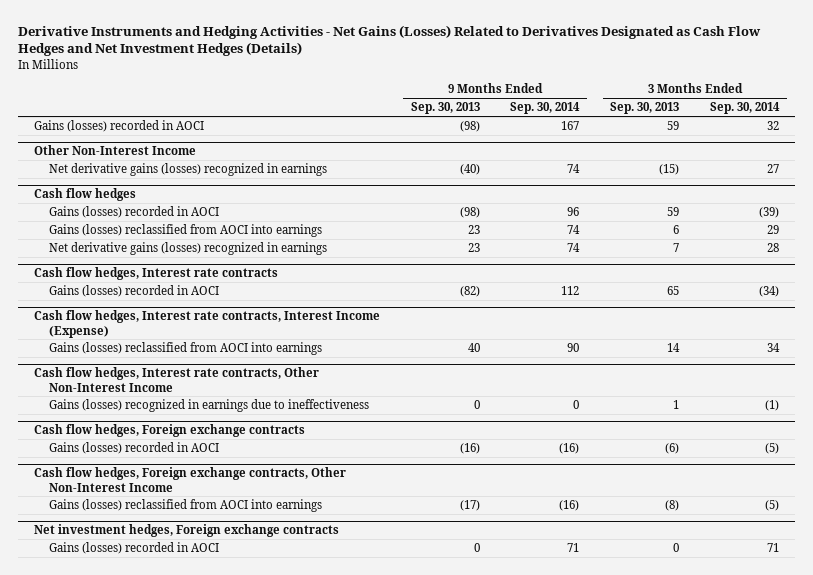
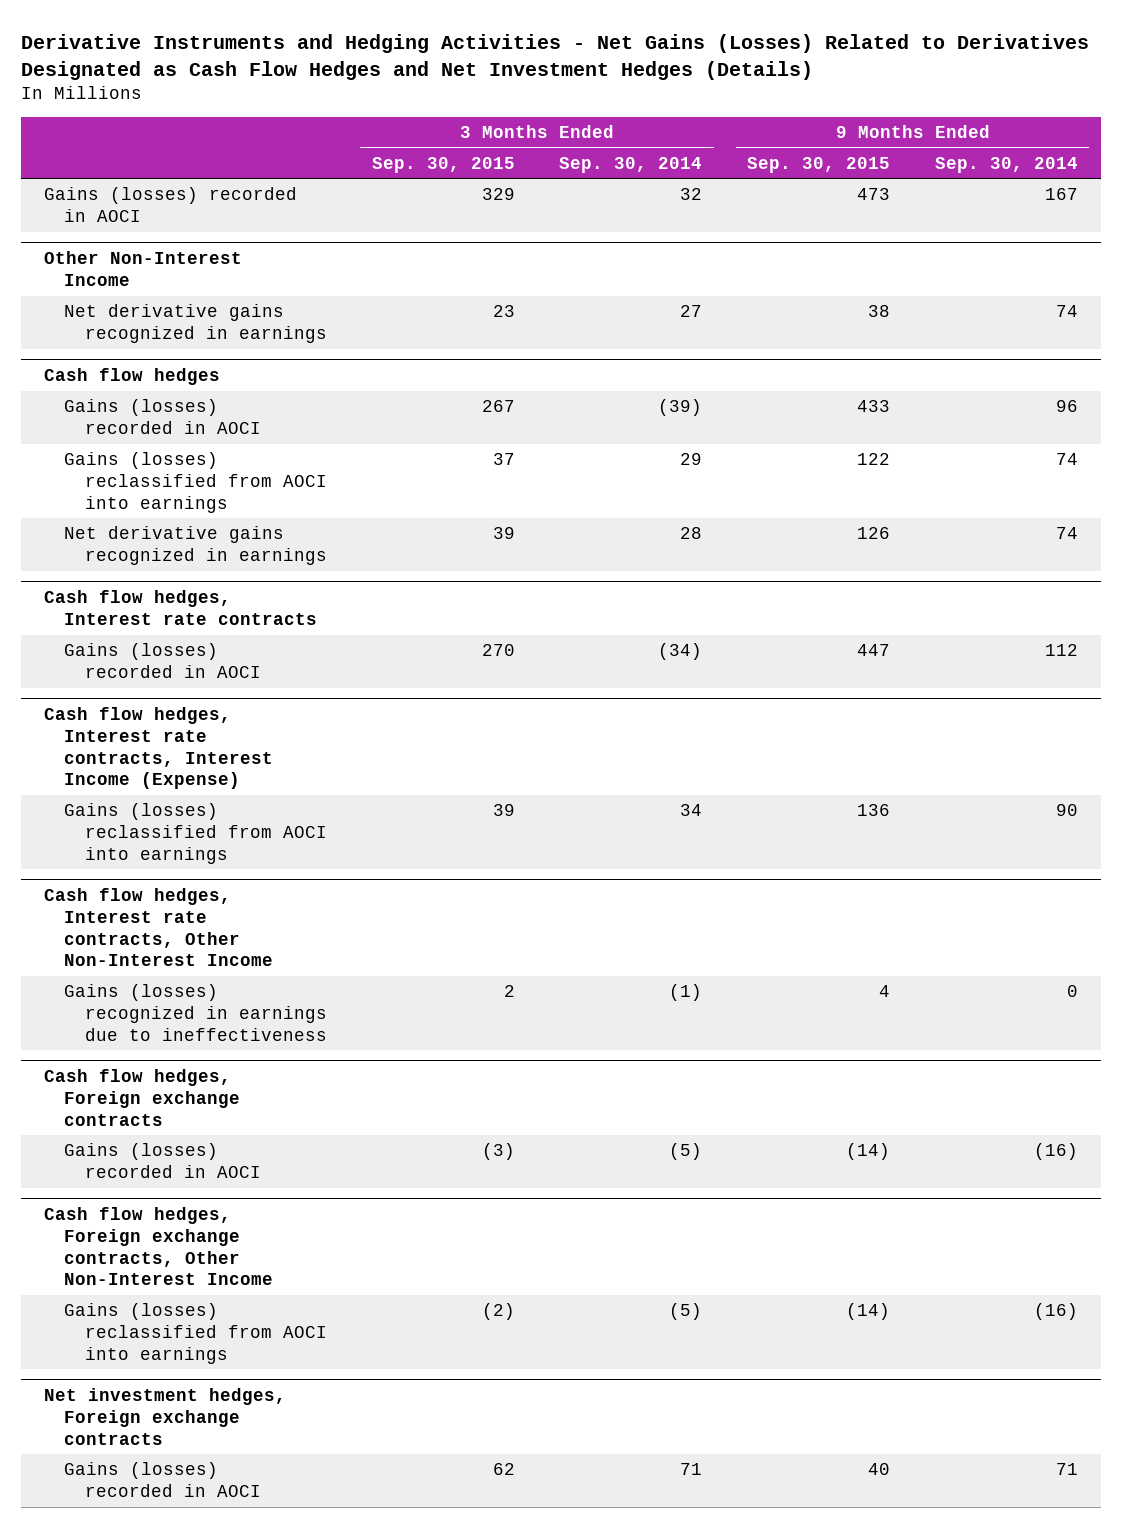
- | 9 Months Ended Sep. 30, 2013 | 9 Months Ended Sep. 30, 2014 | 3 Months Ended Sep. 30, 2013 | 3 Months Ended Sep. 30, 2014
+ | 3 Months Ended Sep. 30, 2015 | 3 Months Ended Sep. 30, 2014 | 9 Months Ended Sep. 30, 2015 | 9 Months Ended Sep. 30, 2014
@ Other Non-Interest Income
- Net derivative gains (losses) recognized in earnings | (40) | 74 | (15) | 27
+ Net derivative gains recognized in earnings | 23 | 27 | 38 | 74
@ Cash flow hedges
- Net derivative gains (losses) recognized in earnings | 23 | 74 | 7 | 28
+ Net derivative gains recognized in earnings | 39 | 28 | 126 | 74

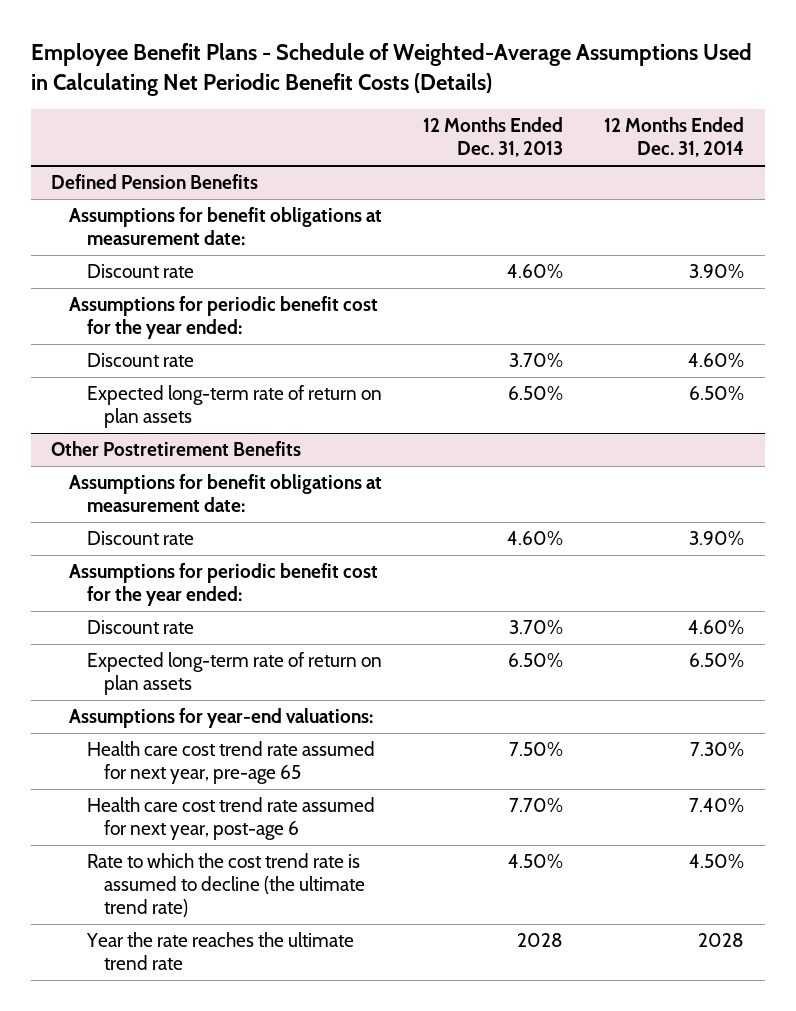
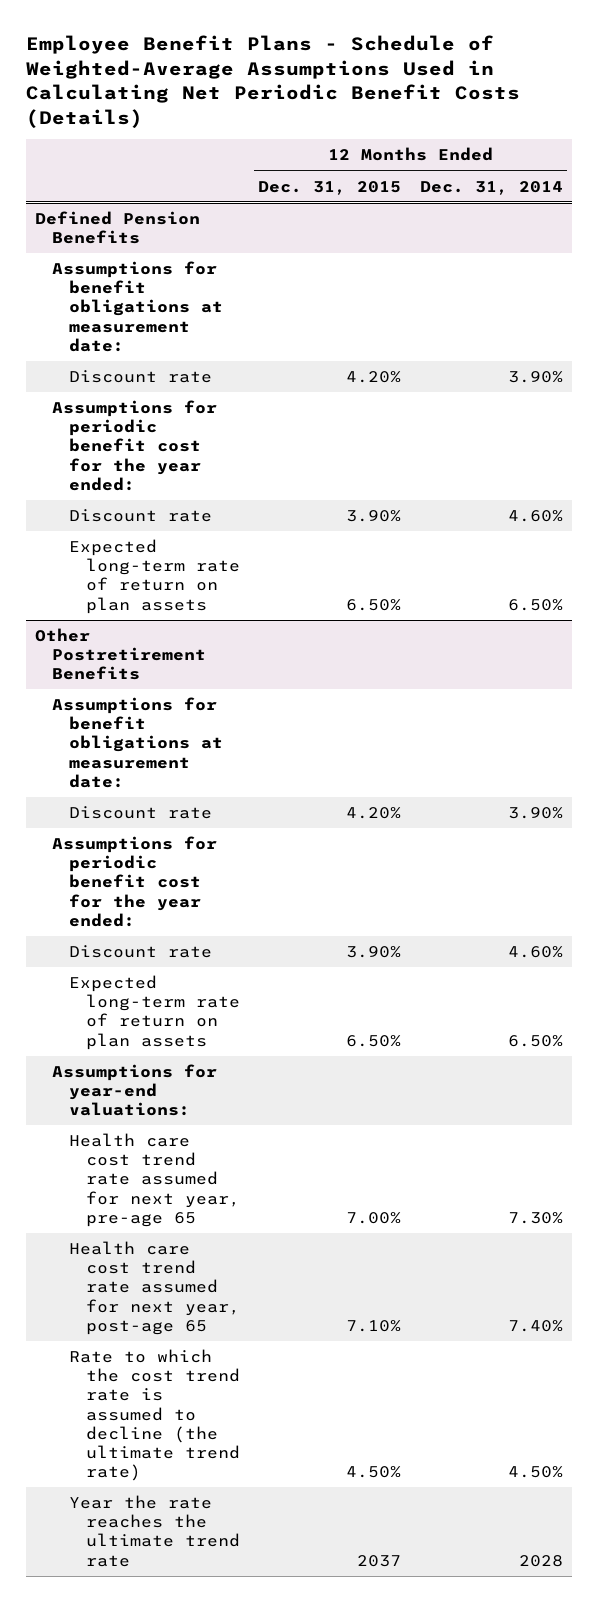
- | 12 Months Ended Dec. 31, 2013 | 12 Months Ended Dec. 31, 2014
+ | 12 Months Ended Dec. 31, 2015 | 12 Months Ended Dec. 31, 2014
@ Other Postretirement Benefits
- Health care cost trend rate assumed for next year, post-age 6 | 7.70% | 7.40%
+ Health care cost trend rate assumed for next year, post-age 65 | 7.10% | 7.40%

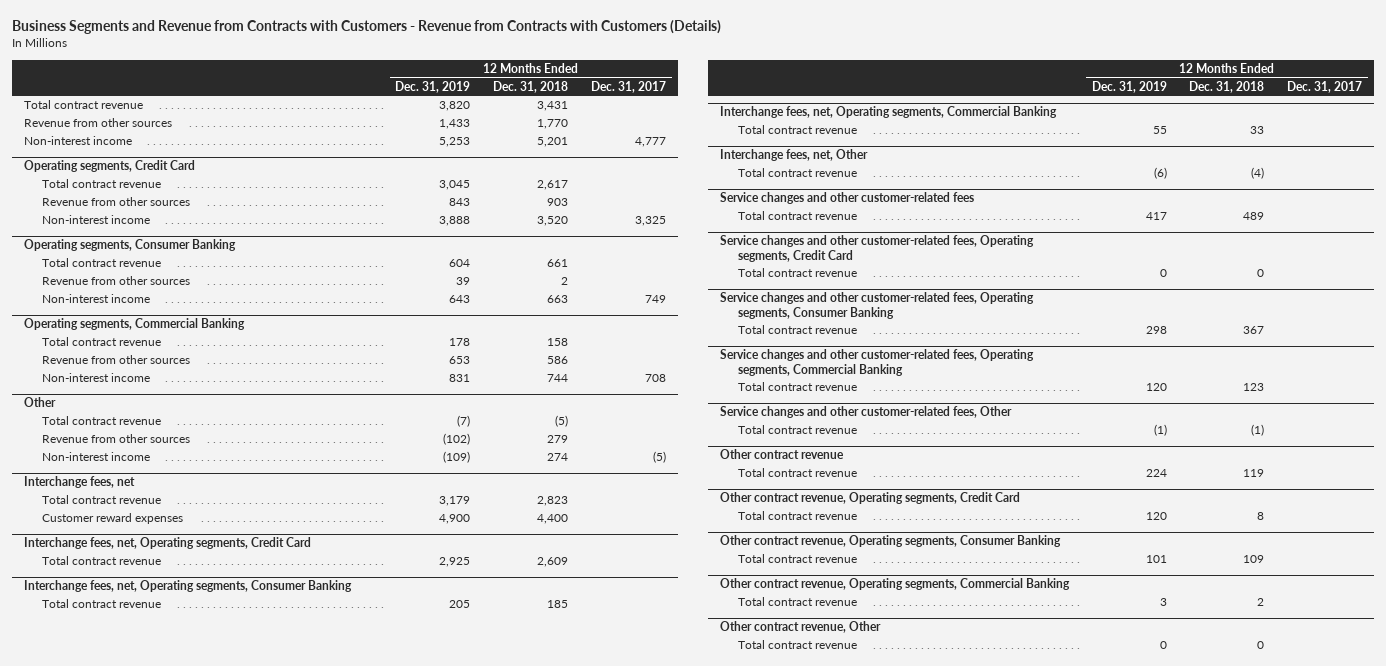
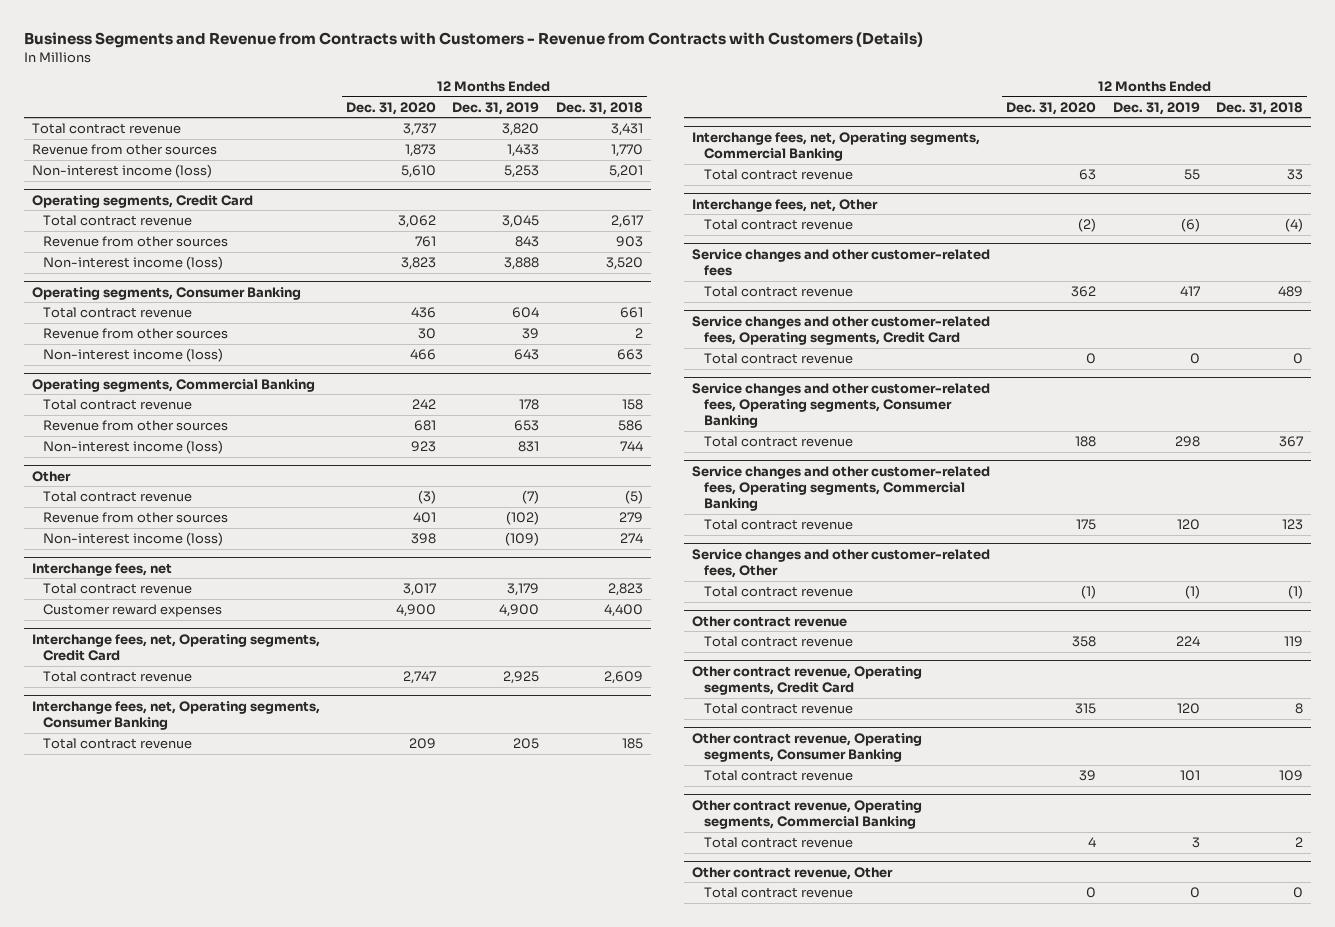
- | 12 Months Ended Dec. 31, 2019 | 12 Months Ended Dec. 31, 2018 | 12 Months Ended Dec. 31, 2017
+ | 12 Months Ended Dec. 31, 2020 | 12 Months Ended Dec. 31, 2019 | 12 Months Ended Dec. 31, 2018
- Non-interest income | 5,253 | 5,201 | 4,777
+ Non-interest income (loss) | 5,610 | 5,253 | 5,201
@ Operating segments, Credit Card
- Non-interest income | 3,888 | 3,520 | 3,325
+ Non-interest income (loss) | 3,823 | 3,888 | 3,520
@ Operating segments, Consumer Banking
- Non-interest income | 643 | 663 | 749
+ Non-interest income (loss) | 466 | 643 | 663
@ Operating segments, Commercial Banking
- Non-interest income | 831 | 744 | 708
+ Non-interest income (loss) | 923 | 831 | 744
@ Other
- Non-interest income | (109) | 274 | (5)
+ Non-interest income (loss) | 398 | (109) | 274

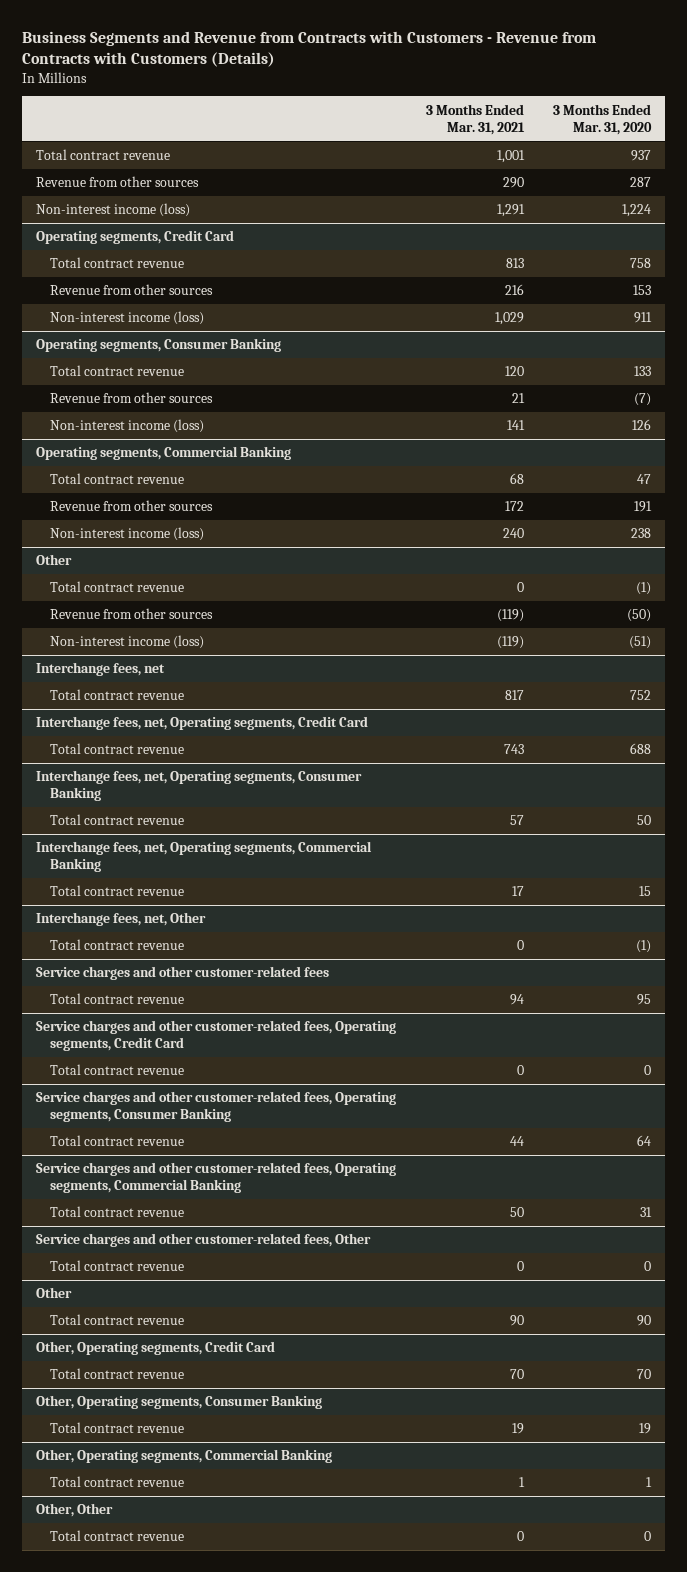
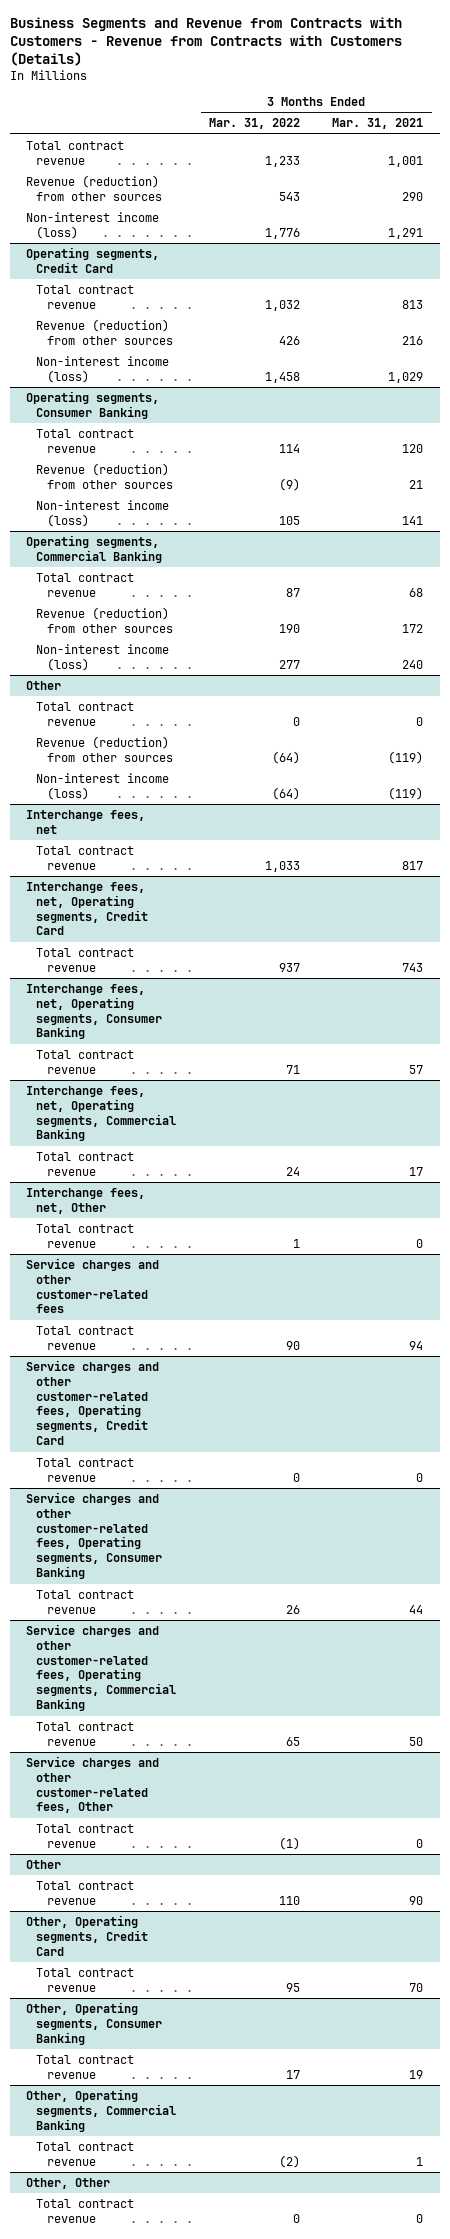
- | 3 Months Ended Mar. 31, 2021 | 3 Months Ended Mar. 31, 2020
+ | 3 Months Ended Mar. 31, 2022 | 3 Months Ended Mar. 31, 2021
- Revenue from other sources | 290 | 287
+ Revenue (reduction) from other sources | 543 | 290
@ Operating segments, Credit Card
- Revenue from other sources | 216 | 153
+ Revenue (reduction) from other sources | 426 | 216
@ Operating segments, Consumer Banking
- Revenue from other sources | 21 | (7)
+ Revenue (reduction) from other sources | (9) | 21
@ Operating segments, Commercial Banking
- Revenue from other sources | 172 | 191
+ Revenue (reduction) from other sources | 190 | 172
@ Other
- Revenue from other sources | (119) | (50)
+ Revenue (reduction) from other sources | (64) | (119)

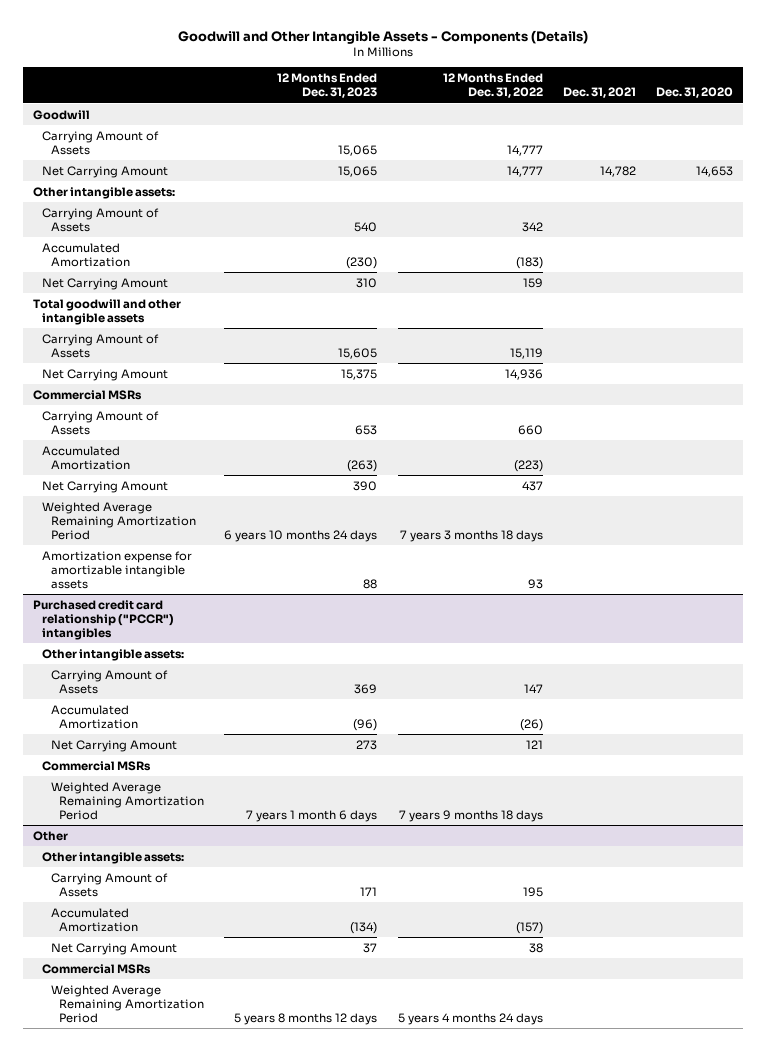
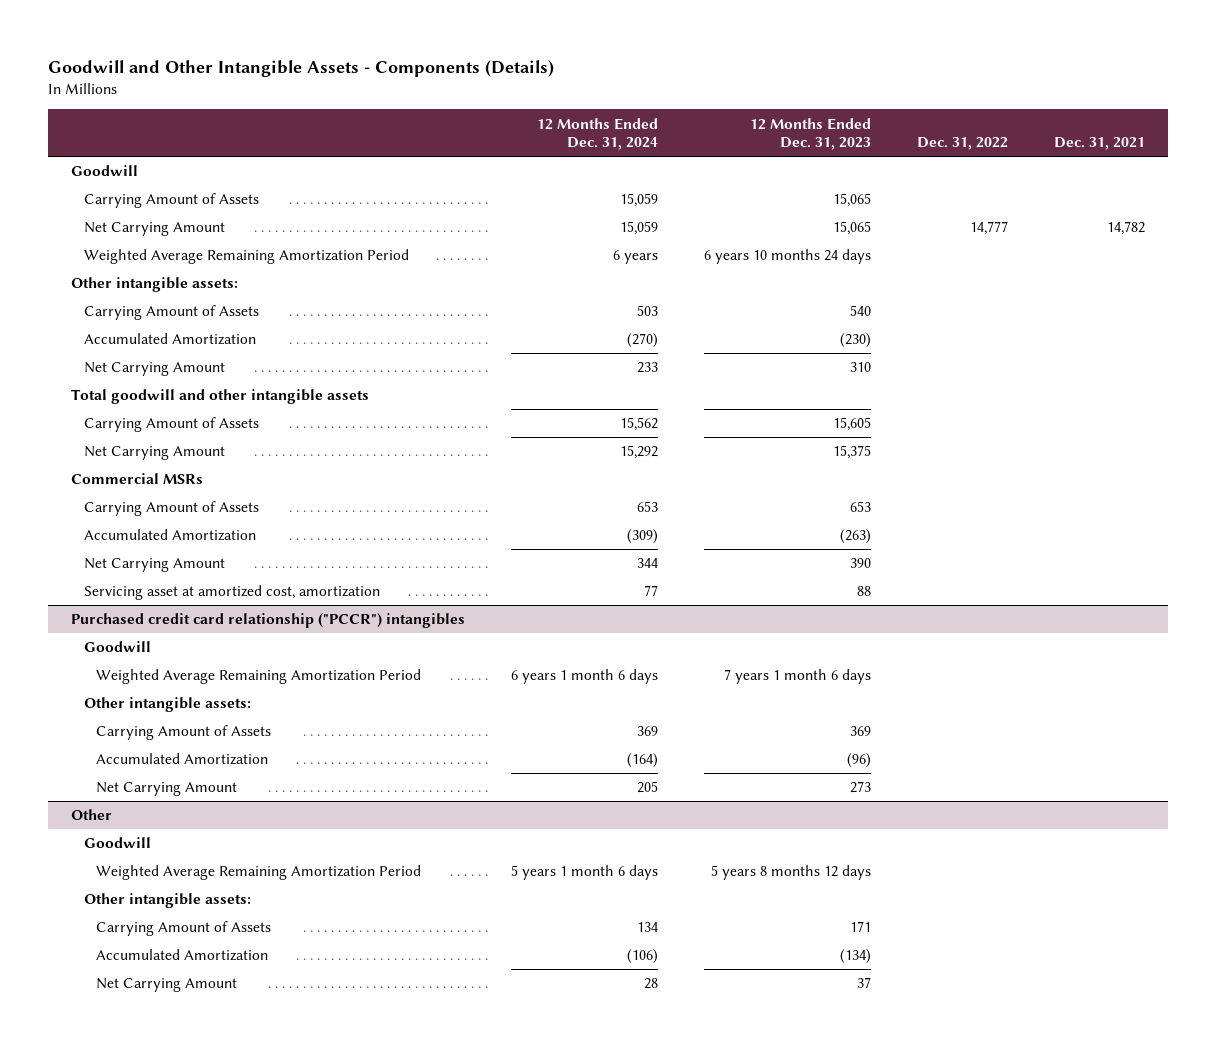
- | 12 Months Ended Dec. 31, 2023 | 12 Months Ended Dec. 31, 2022 | Dec. 31, 2021 | Dec. 31, 2020
+ | 12 Months Ended Dec. 31, 2024 | 12 Months Ended Dec. 31, 2023 | Dec. 31, 2022 | Dec. 31, 2021
moved up: Weighted Average Remaining Amortization Period | 6 years | 6 years 10 months 24 days | |
- Amortization expense for amortizable intangible assets | 88 | 93 | |
+ Servicing asset at amortized cost, amortization | 77 | 88 | |
@ Purchased credit card relationship ("PCCR") intangibles
+ Goodwill
moved up: Weighted Average Remaining Amortization Period | 6 years 1 month 6 days | 7 years 1 month 6 days | |
- Commercial MSRs
@ Other
+ Goodwill
moved up: Weighted Average Remaining Amortization Period | 5 years 1 month 6 days | 5 years 8 months 12 days | |
- Commercial MSRs

